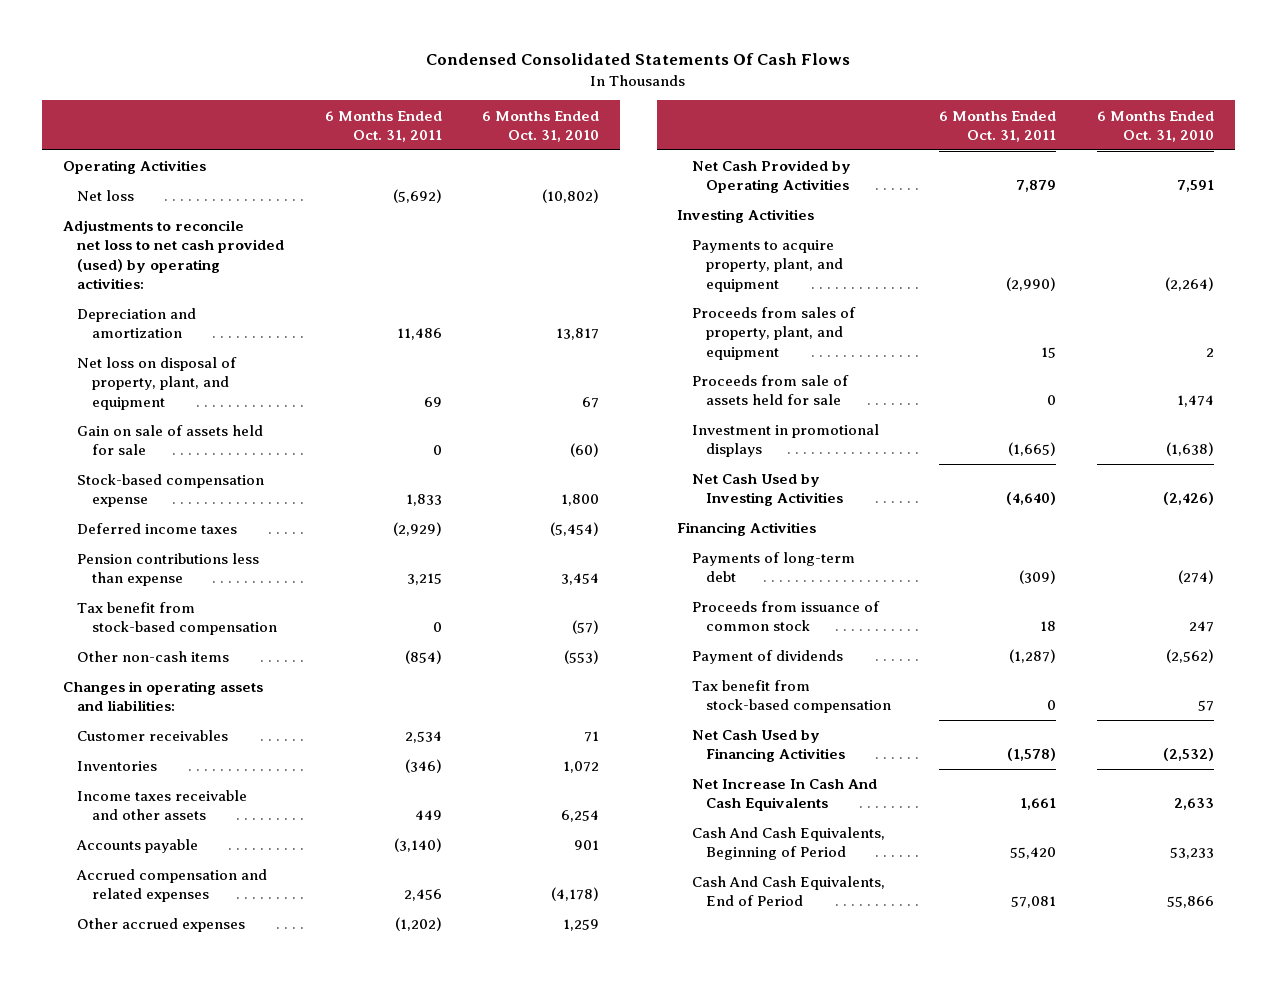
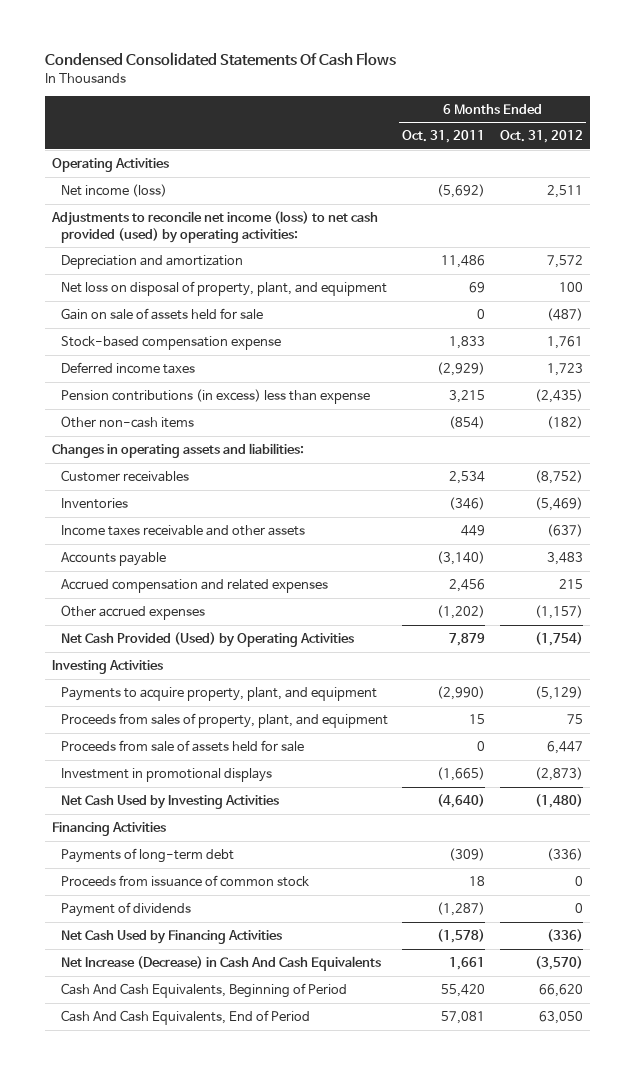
- | 6 Months Ended Oct. 31, 2011 | 6 Months Ended Oct. 31, 2010
+ | 6 Months Ended Oct. 31, 2011 | 6 Months Ended Oct. 31, 2012
- Net loss | (5,692) | (10,802)
- Adjustments to reconcile net loss to net cash provided (used) by operating activities:
+ Net income (loss) | (5,692) | 2,511
+ Adjustments to reconcile net income (loss) to net cash provided (used) by operating activities:
- Pension contributions less than expense | 3,215 | 3,454
- Tax benefit from stock-based compensation | 0 | (57)
+ Pension contributions (in excess) less than expense | 3,215 | (2,435)
- Net Cash Provided by Operating Activities | 7,879 | 7,591
+ Net Cash Provided (Used) by Operating Activities | 7,879 | (1,754)
- Tax benefit from stock-based compensation | 0 | 57
- Net Increase In Cash And Cash Equivalents | 1,661 | 2,633
+ Net Increase (Decrease) in Cash And Cash Equivalents | 1,661 | (3,570)

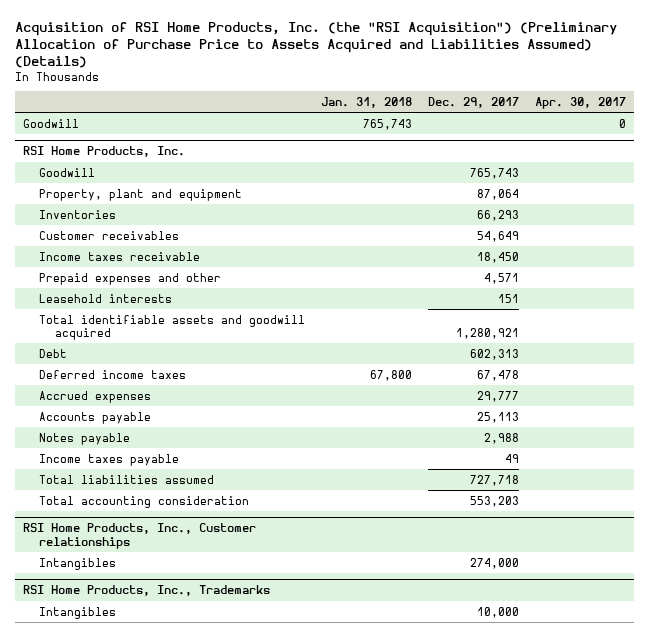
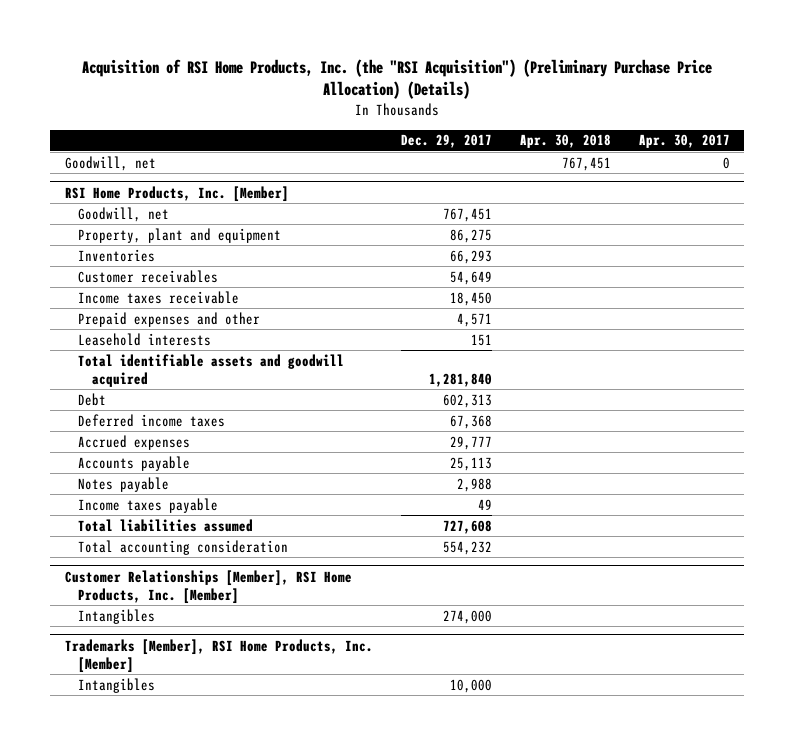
- Acquisition of RSI Home Products, Inc. (the "RSI Acquisition") (Preliminary Allocation of Purchase Price to Assets Acquired and Liabilities Assumed) (Details)
+ Acquisition of RSI Home Products, Inc. (the "RSI Acquisition") (Preliminary Purchase Price Allocation) (Details)
- | Jan. 31, 2018 | Dec. 29, 2017 | Apr. 30, 2017
+ | Dec. 29, 2017 | Apr. 30, 2018 | Apr. 30, 2017
- Goodwill | 765,743 | | 0
- RSI Home Products, Inc.
- Goodwill | | 765,743 |
- Property, plant and equipment | | 87,064 |
+ Goodwill, net | | 767,451 | 0
+ RSI Home Products, Inc. [Member]
+ Goodwill, net | 767,451 | |
+ Property, plant and equipment | 86,275 | |
- Total identifiable assets and goodwill acquired | | 1,280,921 |
+ Total identifiable assets and goodwill acquired | 1,281,840 | |
- Deferred income taxes | 67,800 | 67,478 |
+ Deferred income taxes | 67,368 | |
- Total liabilities assumed | | 727,718 |
- Total accounting consideration | | 553,203 |
- RSI Home Products, Inc., Customer relationships
+ Total liabilities assumed | 727,608 | |
+ Total accounting consideration | 554,232 | |
+ Customer Relationships [Member], RSI Home Products, Inc. [Member]
- RSI Home Products, Inc., Trademarks
+ Trademarks [Member], RSI Home Products, Inc. [Member]

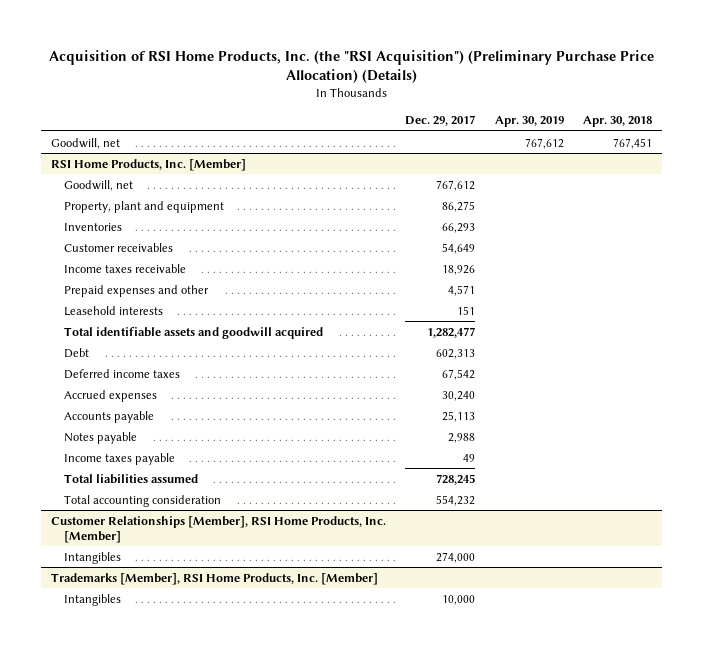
- | Dec. 29, 2017 | Apr. 30, 2018 | Apr. 30, 2017
+ | Dec. 29, 2017 | Apr. 30, 2019 | Apr. 30, 2018
@ RSI Home Products, Inc. [Member]
- Goodwill, net | 767,451 | |
+ Goodwill, net | 767,612 | |
- Income taxes receivable | 18,450 | |
+ Income taxes receivable | 18,926 | |
- Total identifiable assets and goodwill acquired | 1,281,840 | |
+ Total identifiable assets and goodwill acquired | 1,282,477 | |
- Deferred income taxes | 67,368 | |
- Accrued expenses | 29,777 | |
+ Deferred income taxes | 67,542 | |
+ Accrued expenses | 30,240 | |
- Total liabilities assumed | 727,608 | |
+ Total liabilities assumed | 728,245 | |

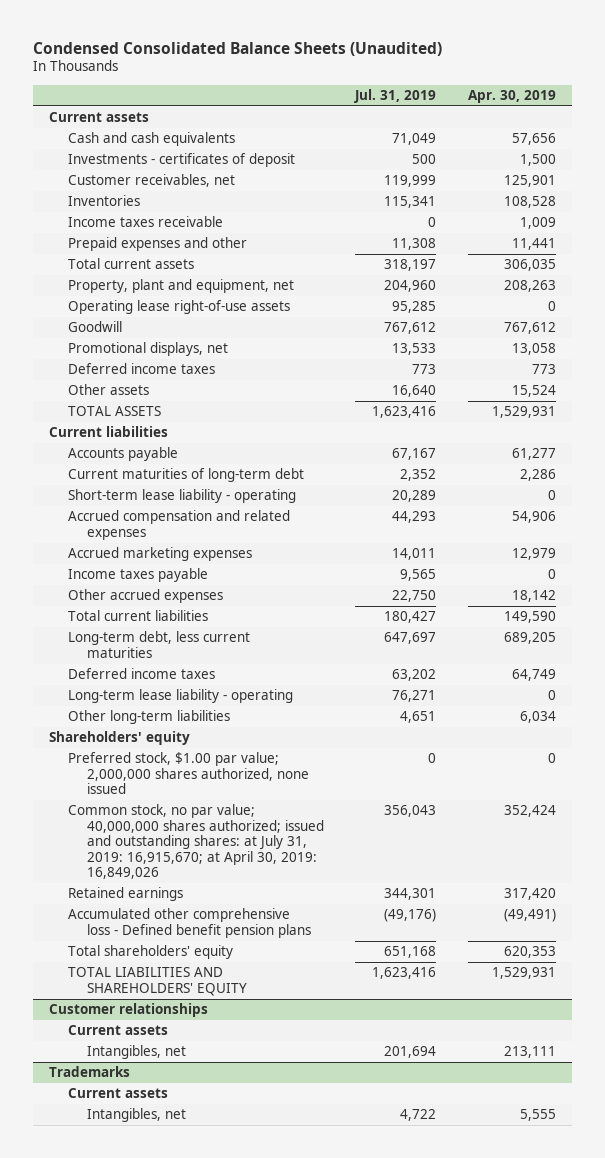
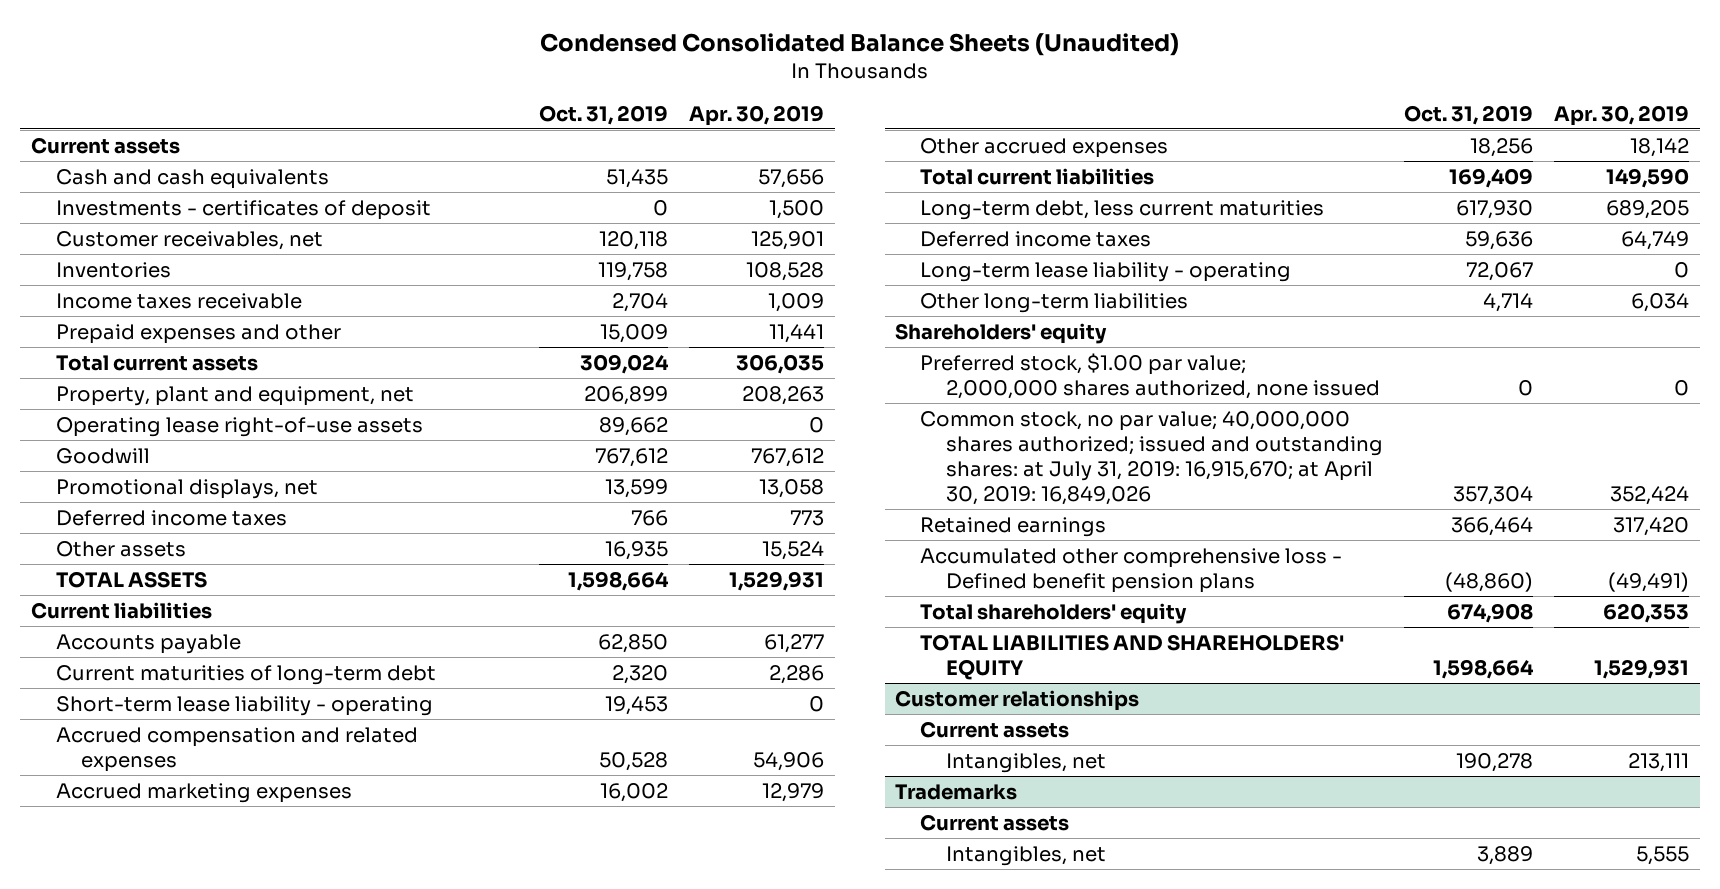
- | Jul. 31, 2019 | Apr. 30, 2019
+ | Oct. 31, 2019 | Apr. 30, 2019
- Income taxes payable | 9,565 | 0

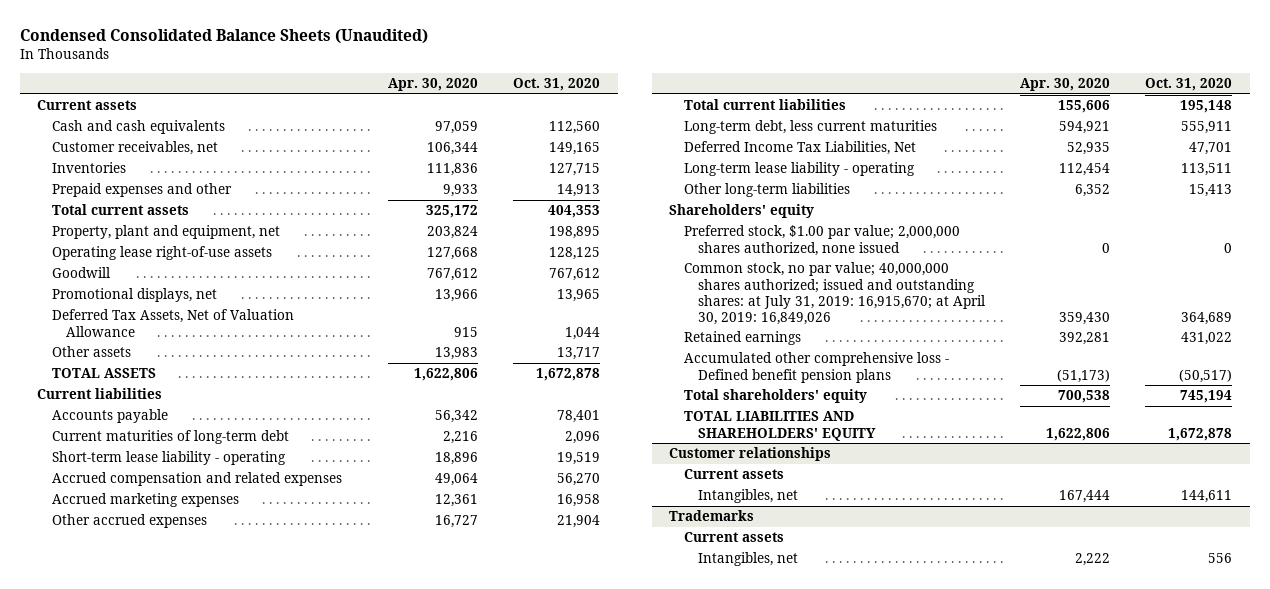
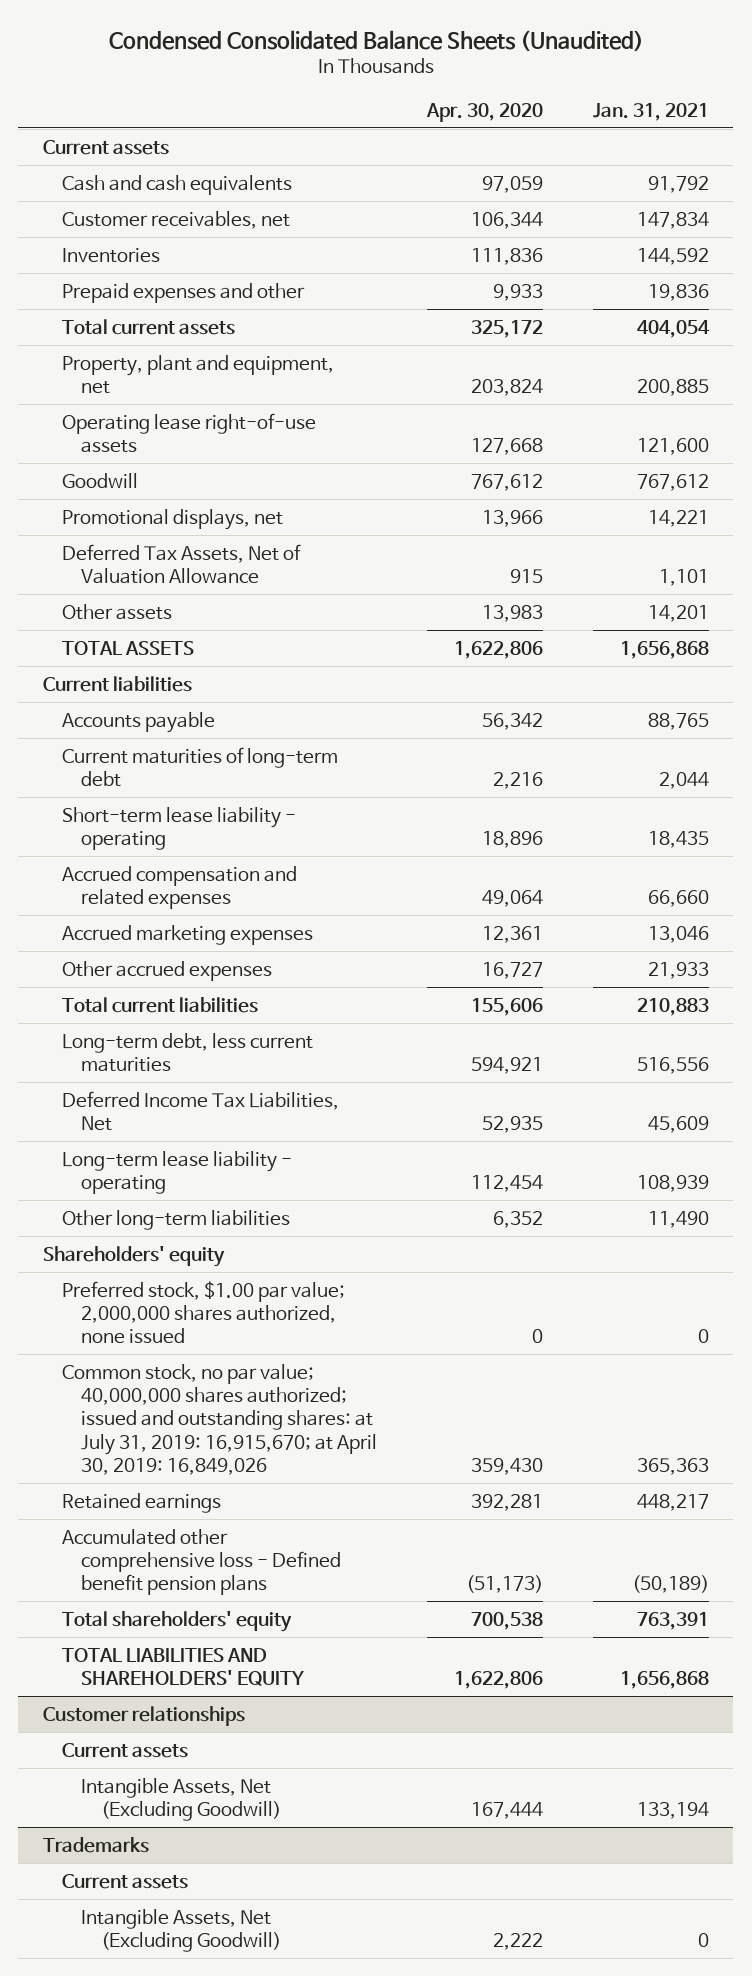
- | Apr. 30, 2020 | Oct. 31, 2020
+ | Apr. 30, 2020 | Jan. 31, 2021
@ Customer relationships
- Intangibles, net | 167,444 | 144,611
+ Intangible Assets, Net (Excluding Goodwill) | 167,444 | 133,194
@ Trademarks
- Intangibles, net | 2,222 | 556
+ Intangible Assets, Net (Excluding Goodwill) | 2,222 | 0

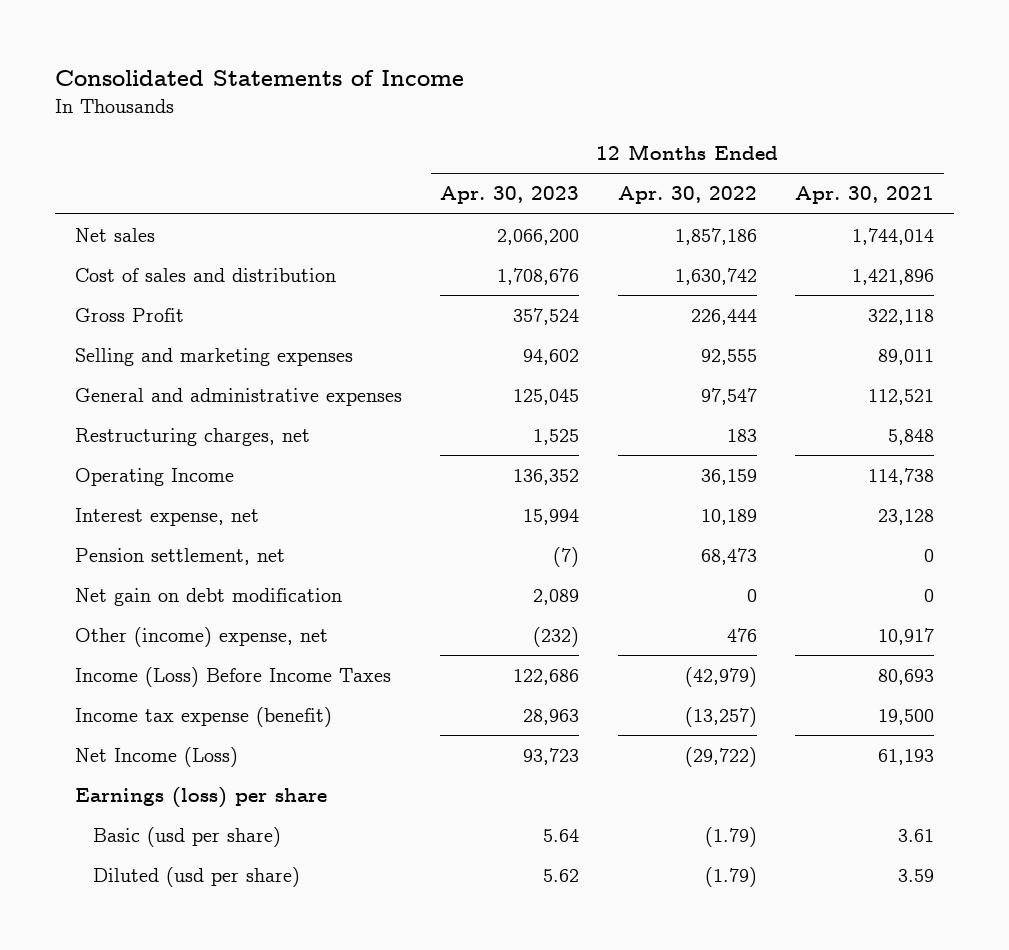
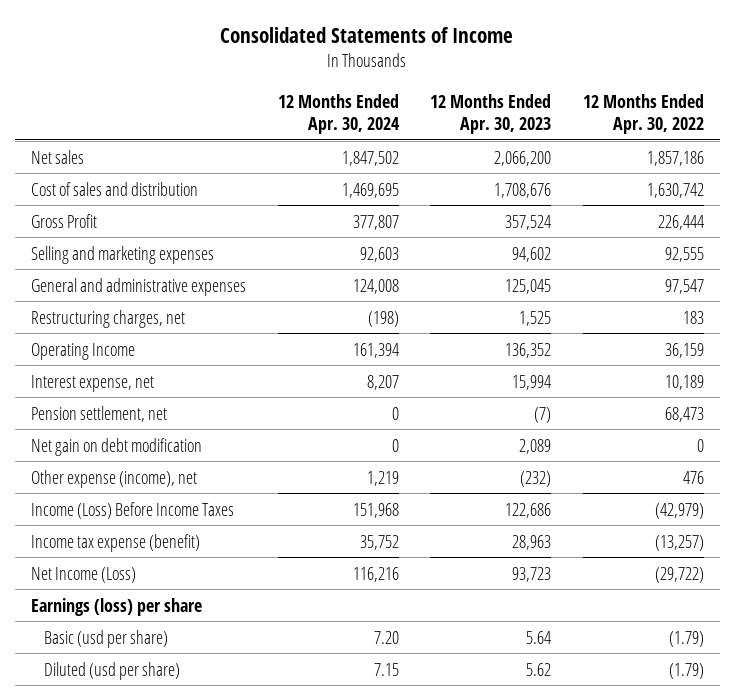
- | 12 Months Ended Apr. 30, 2023 | 12 Months Ended Apr. 30, 2022 | 12 Months Ended Apr. 30, 2021
+ | 12 Months Ended Apr. 30, 2024 | 12 Months Ended Apr. 30, 2023 | 12 Months Ended Apr. 30, 2022
- Other (income) expense, net | (232) | 476 | 10,917
+ Other expense (income), net | 1,219 | (232) | 476

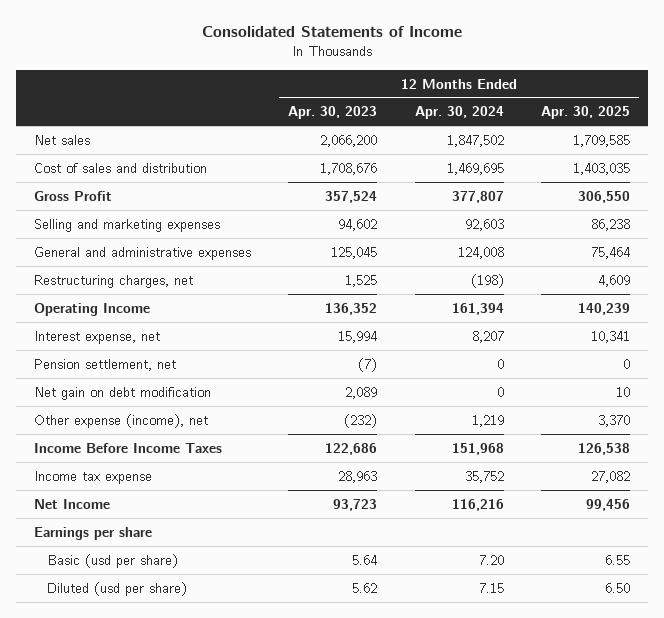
- | 12 Months Ended Apr. 30, 2024 | 12 Months Ended Apr. 30, 2023 | 12 Months Ended Apr. 30, 2022
+ | 12 Months Ended Apr. 30, 2023 | 12 Months Ended Apr. 30, 2024 | 12 Months Ended Apr. 30, 2025
- Income (Loss) Before Income Taxes | 151,968 | 122,686 | (42,979)
- Income tax expense (benefit) | 35,752 | 28,963 | (13,257)
- Net Income (Loss) | 116,216 | 93,723 | (29,722)
- Earnings (loss) per share
+ Income Before Income Taxes | 122,686 | 151,968 | 126,538
+ Income tax expense | 28,963 | 35,752 | 27,082
+ Net Income | 93,723 | 116,216 | 99,456
+ Earnings per share

